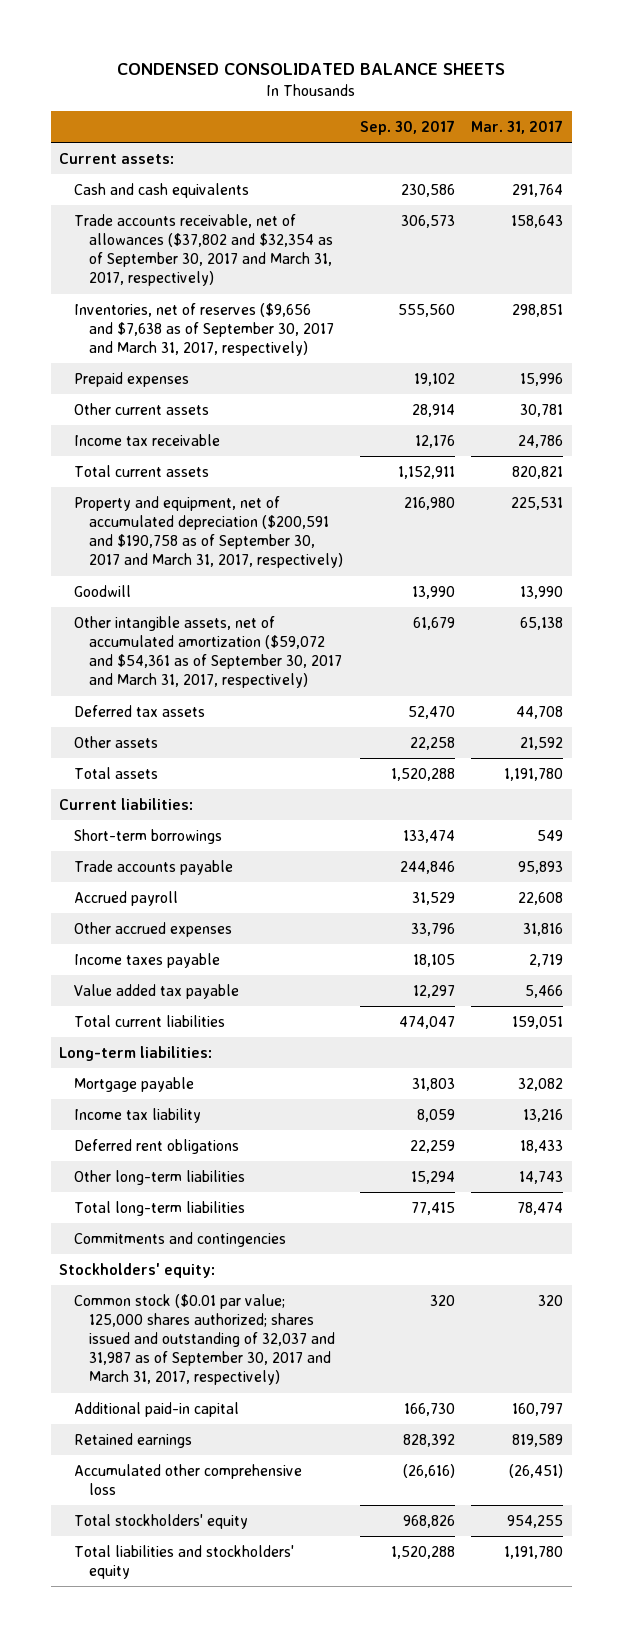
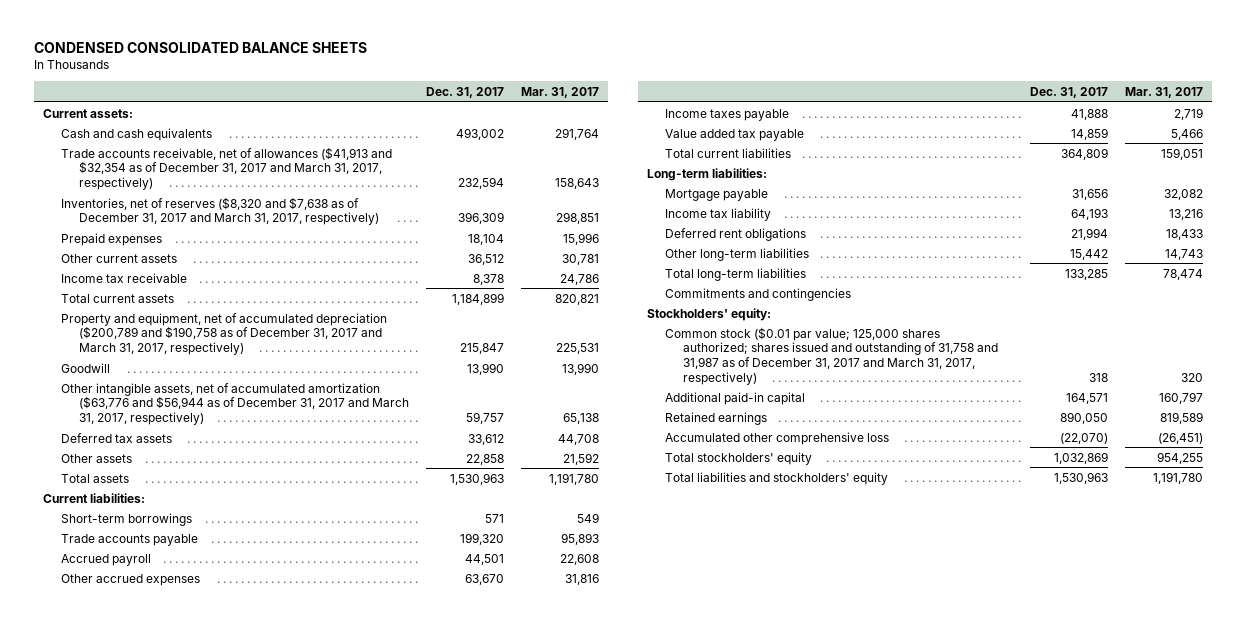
- | Sep. 30, 2017 | Mar. 31, 2017
+ | Dec. 31, 2017 | Mar. 31, 2017
- Trade accounts receivable, net of allowances ($37,802 and $32,354 as of September 30, 2017 and March 31, 2017, respectively) | 306,573 | 158,643
- Inventories, net of reserves ($9,656 and $7,638 as of September 30, 2017 and March 31, 2017, respectively) | 555,560 | 298,851
+ Trade accounts receivable, net of allowances ($41,913 and $32,354 as of December 31, 2017 and March 31, 2017, respectively) | 232,594 | 158,643
+ Inventories, net of reserves ($8,320 and $7,638 as of December 31, 2017 and March 31, 2017, respectively) | 396,309 | 298,851
- Property and equipment, net of accumulated depreciation ($200,591 and $190,758 as of September 30, 2017 and March 31, 2017, respectively) | 216,980 | 225,531
+ Property and equipment, net of accumulated depreciation ($200,789 and $190,758 as of December 31, 2017 and March 31, 2017, respectively) | 215,847 | 225,531
- Other intangible assets, net of accumulated amortization ($59,072 and $54,361 as of September 30, 2017 and March 31, 2017, respectively) | 61,679 | 65,138
+ Other intangible assets, net of accumulated amortization ($63,776 and $56,944 as of December 31, 2017 and March 31, 2017, respectively) | 59,757 | 65,138
- Common stock ($0.01 par value; 125,000 shares authorized; shares issued and outstanding of 32,037 and 31,987 as of September 30, 2017 and March 31, 2017, respectively) | 320 | 320
+ Common stock ($0.01 par value; 125,000 shares authorized; shares issued and outstanding of 31,758 and 31,987 as of December 31, 2017 and March 31, 2017, respectively) | 318 | 320

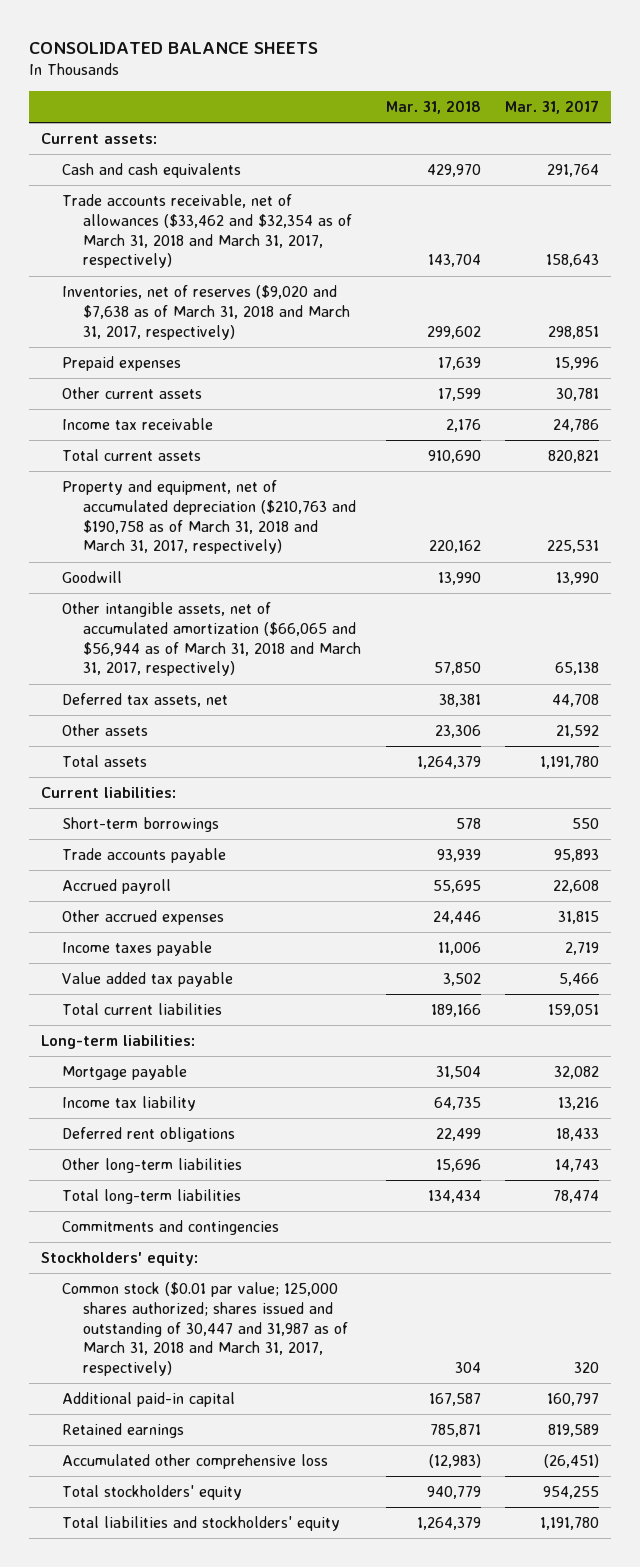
- CONDENSED CONSOLIDATED BALANCE SHEETS
+ CONSOLIDATED BALANCE SHEETS
- | Dec. 31, 2017 | Mar. 31, 2017
+ | Mar. 31, 2018 | Mar. 31, 2017
- Trade accounts receivable, net of allowances ($41,913 and $32,354 as of December 31, 2017 and March 31, 2017, respectively) | 232,594 | 158,643
- Inventories, net of reserves ($8,320 and $7,638 as of December 31, 2017 and March 31, 2017, respectively) | 396,309 | 298,851
+ Trade accounts receivable, net of allowances ($33,462 and $32,354 as of March 31, 2018 and March 31, 2017, respectively) | 143,704 | 158,643
+ Inventories, net of reserves ($9,020 and $7,638 as of March 31, 2018 and March 31, 2017, respectively) | 299,602 | 298,851
- Property and equipment, net of accumulated depreciation ($200,789 and $190,758 as of December 31, 2017 and March 31, 2017, respectively) | 215,847 | 225,531
+ Property and equipment, net of accumulated depreciation ($210,763 and $190,758 as of March 31, 2018 and March 31, 2017, respectively) | 220,162 | 225,531
- Other intangible assets, net of accumulated amortization ($63,776 and $56,944 as of December 31, 2017 and March 31, 2017, respectively) | 59,757 | 65,138
- Deferred tax assets | 33,612 | 44,708
+ Other intangible assets, net of accumulated amortization ($66,065 and $56,944 as of March 31, 2018 and March 31, 2017, respectively) | 57,850 | 65,138
+ Deferred tax assets, net | 38,381 | 44,708
- Short-term borrowings | 571 | 549
+ Short-term borrowings | 578 | 550
- Other accrued expenses | 63,670 | 31,816
+ Other accrued expenses | 24,446 | 31,815
- Common stock ($0.01 par value; 125,000 shares authorized; shares issued and outstanding of 31,758 and 31,987 as of December 31, 2017 and March 31, 2017, respectively) | 318 | 320
+ Common stock ($0.01 par value; 125,000 shares authorized; shares issued and outstanding of 30,447 and 31,987 as of March 31, 2018 and March 31, 2017, respectively) | 304 | 320

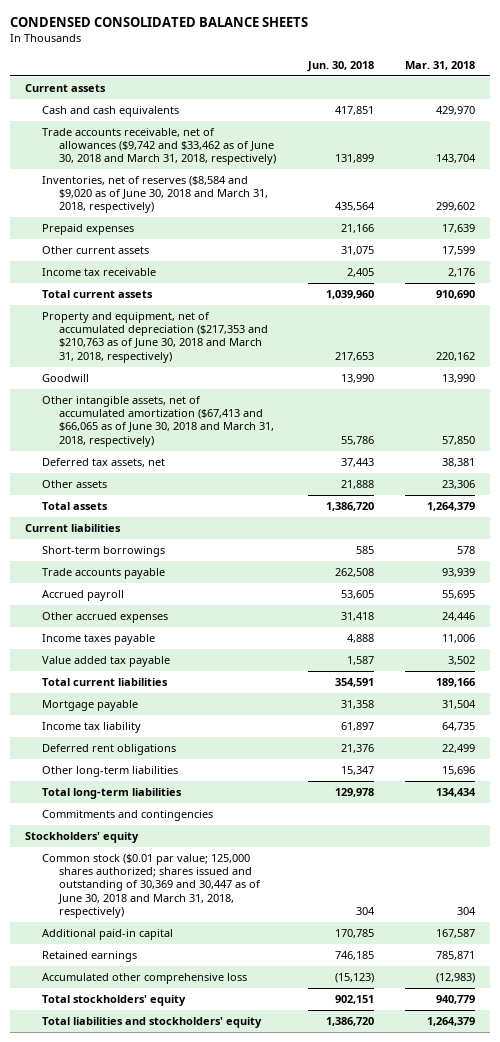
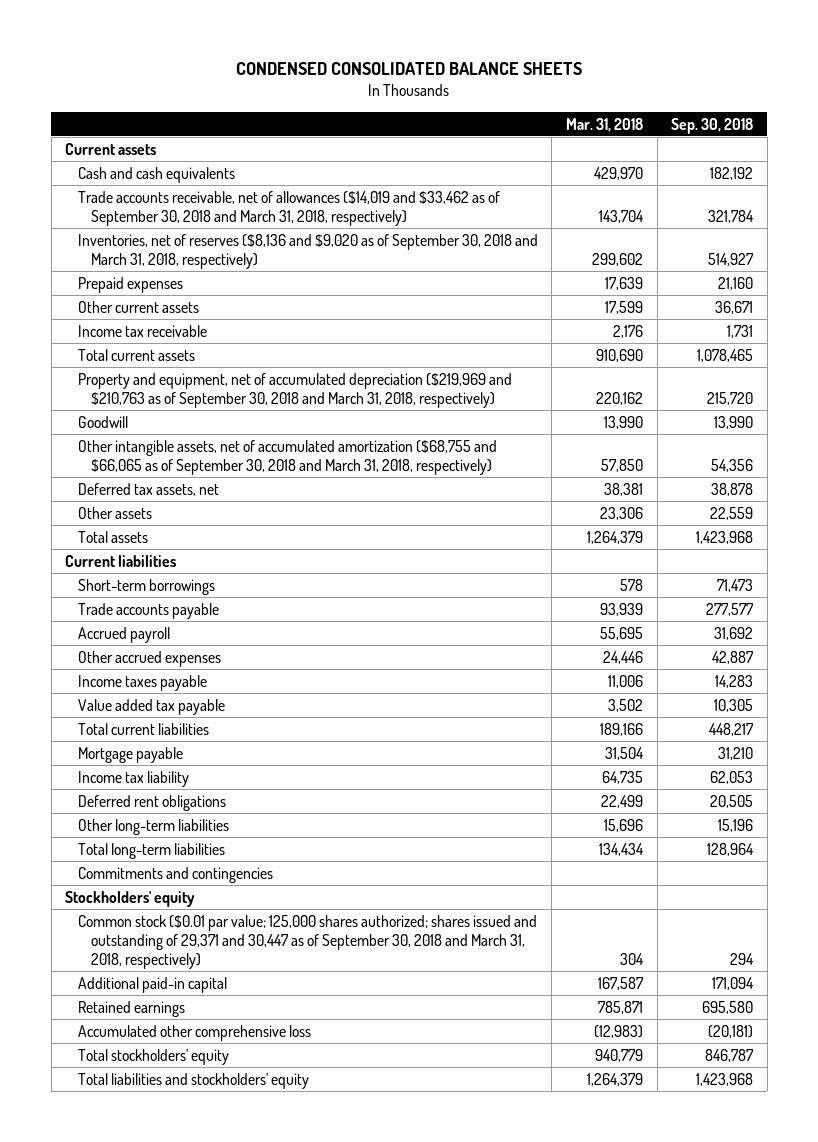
- | Jun. 30, 2018 | Mar. 31, 2018
+ | Mar. 31, 2018 | Sep. 30, 2018
- Trade accounts receivable, net of allowances ($9,742 and $33,462 as of June 30, 2018 and March 31, 2018, respectively) | 131,899 | 143,704
- Inventories, net of reserves ($8,584 and $9,020 as of June 30, 2018 and March 31, 2018, respectively) | 435,564 | 299,602
+ Trade accounts receivable, net of allowances ($14,019 and $33,462 as of September 30, 2018 and March 31, 2018, respectively) | 143,704 | 321,784
+ Inventories, net of reserves ($8,136 and $9,020 as of September 30, 2018 and March 31, 2018, respectively) | 299,602 | 514,927
- Property and equipment, net of accumulated depreciation ($217,353 and $210,763 as of June 30, 2018 and March 31, 2018, respectively) | 217,653 | 220,162
+ Property and equipment, net of accumulated depreciation ($219,969 and $210,763 as of September 30, 2018 and March 31, 2018, respectively) | 220,162 | 215,720
- Other intangible assets, net of accumulated amortization ($67,413 and $66,065 as of June 30, 2018 and March 31, 2018, respectively) | 55,786 | 57,850
+ Other intangible assets, net of accumulated amortization ($68,755 and $66,065 as of September 30, 2018 and March 31, 2018, respectively) | 57,850 | 54,356
- Common stock ($0.01 par value; 125,000 shares authorized; shares issued and outstanding of 30,369 and 30,447 as of June 30, 2018 and March 31, 2018, respectively) | 304 | 304
+ Common stock ($0.01 par value; 125,000 shares authorized; shares issued and outstanding of 29,371 and 30,447 as of September 30, 2018 and March 31, 2018, respectively) | 304 | 294

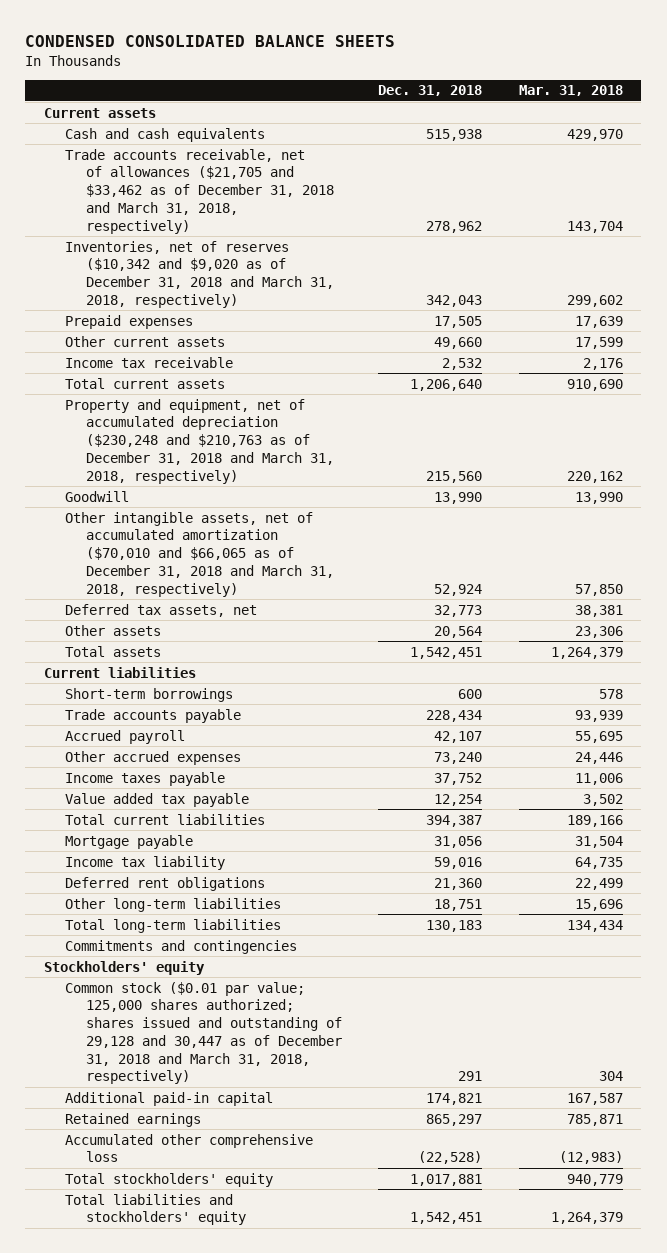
- | Mar. 31, 2018 | Sep. 30, 2018
+ | Dec. 31, 2018 | Mar. 31, 2018
- Trade accounts receivable, net of allowances ($14,019 and $33,462 as of September 30, 2018 and March 31, 2018, respectively) | 143,704 | 321,784
- Inventories, net of reserves ($8,136 and $9,020 as of September 30, 2018 and March 31, 2018, respectively) | 299,602 | 514,927
+ Trade accounts receivable, net of allowances ($21,705 and $33,462 as of December 31, 2018 and March 31, 2018, respectively) | 278,962 | 143,704
+ Inventories, net of reserves ($10,342 and $9,020 as of December 31, 2018 and March 31, 2018, respectively) | 342,043 | 299,602
- Property and equipment, net of accumulated depreciation ($219,969 and $210,763 as of September 30, 2018 and March 31, 2018, respectively) | 220,162 | 215,720
+ Property and equipment, net of accumulated depreciation ($230,248 and $210,763 as of December 31, 2018 and March 31, 2018, respectively) | 215,560 | 220,162
- Other intangible assets, net of accumulated amortization ($68,755 and $66,065 as of September 30, 2018 and March 31, 2018, respectively) | 57,850 | 54,356
+ Other intangible assets, net of accumulated amortization ($70,010 and $66,065 as of December 31, 2018 and March 31, 2018, respectively) | 52,924 | 57,850
- Common stock ($0.01 par value; 125,000 shares authorized; shares issued and outstanding of 29,371 and 30,447 as of September 30, 2018 and March 31, 2018, respectively) | 304 | 294
+ Common stock ($0.01 par value; 125,000 shares authorized; shares issued and outstanding of 29,128 and 30,447 as of December 31, 2018 and March 31, 2018, respectively) | 291 | 304

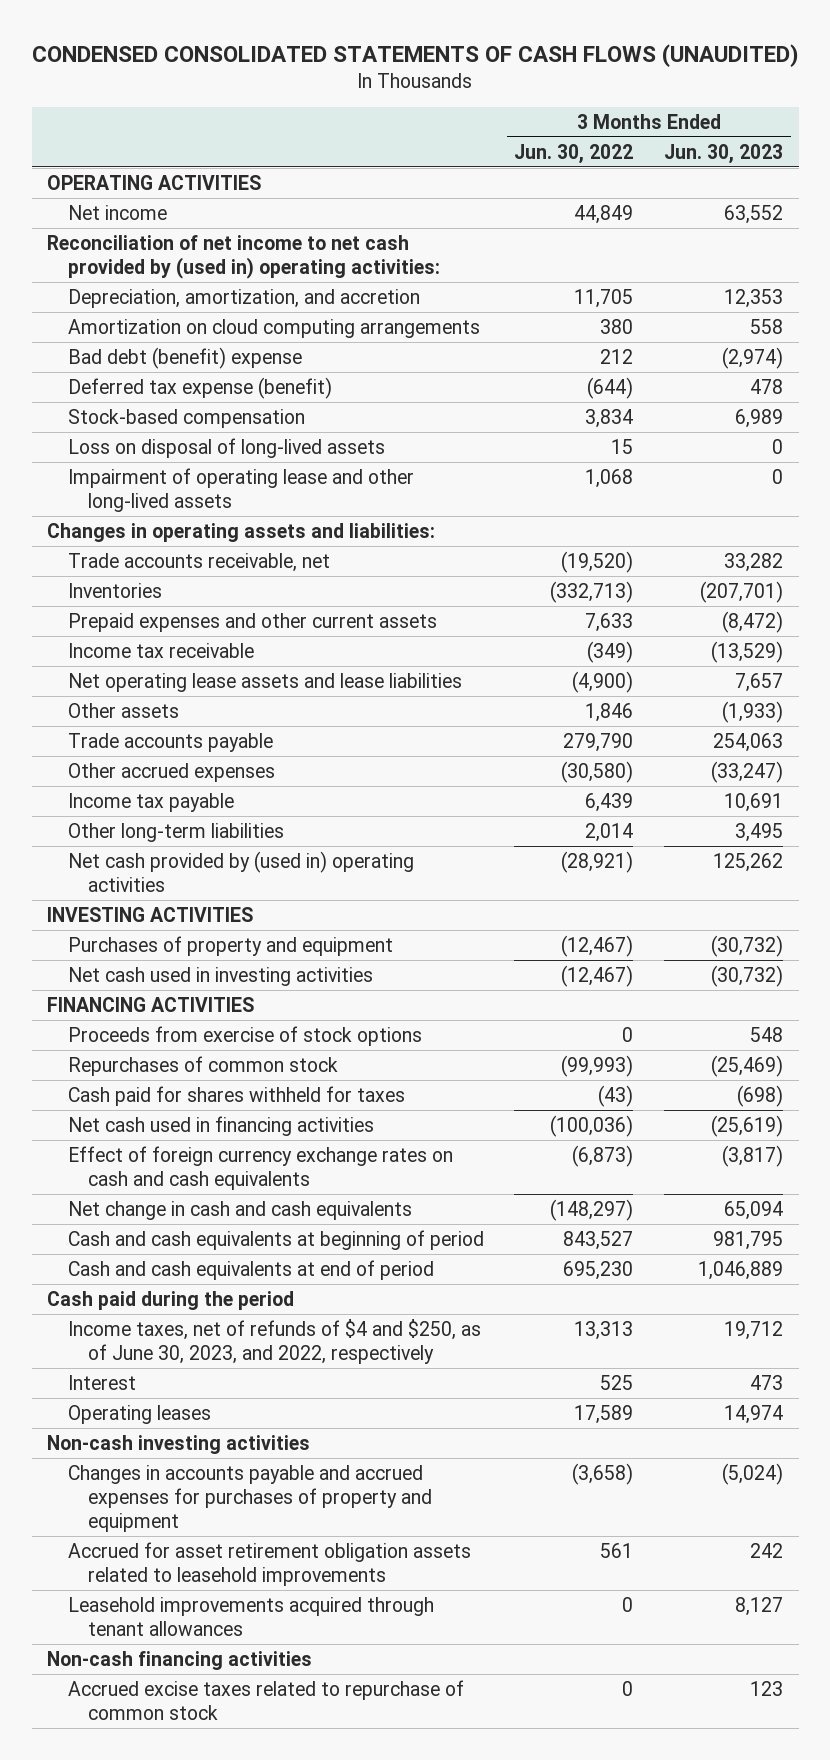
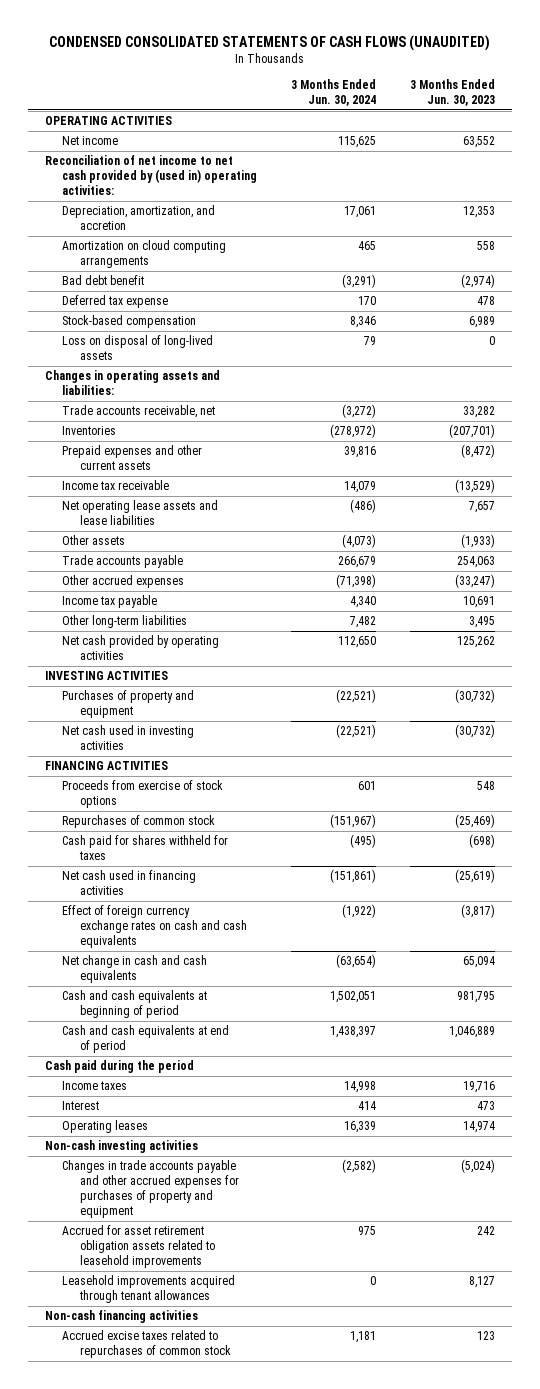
- | 3 Months Ended Jun. 30, 2022 | 3 Months Ended Jun. 30, 2023
+ | 3 Months Ended Jun. 30, 2024 | 3 Months Ended Jun. 30, 2023
- Bad debt (benefit) expense | 212 | (2,974)
- Deferred tax expense (benefit) | (644) | 478
+ Bad debt benefit | (3,291) | (2,974)
+ Deferred tax expense | 170 | 478
- Impairment of operating lease and other long-lived assets | 1,068 | 0
- Net cash provided by (used in) operating activities | (28,921) | 125,262
+ Net cash provided by operating activities | 112,650 | 125,262
- Income taxes, net of refunds of $4 and $250, as of June 30, 2023, and 2022, respectively | 13,313 | 19,712
+ Income taxes | 14,998 | 19,716
- Changes in accounts payable and accrued expenses for purchases of property and equipment | (3,658) | (5,024)
+ Changes in trade accounts payable and other accrued expenses for purchases of property and equipment | (2,582) | (5,024)
- Accrued excise taxes related to repurchase of common stock | 0 | 123
+ Accrued excise taxes related to repurchases of common stock | 1,181 | 123

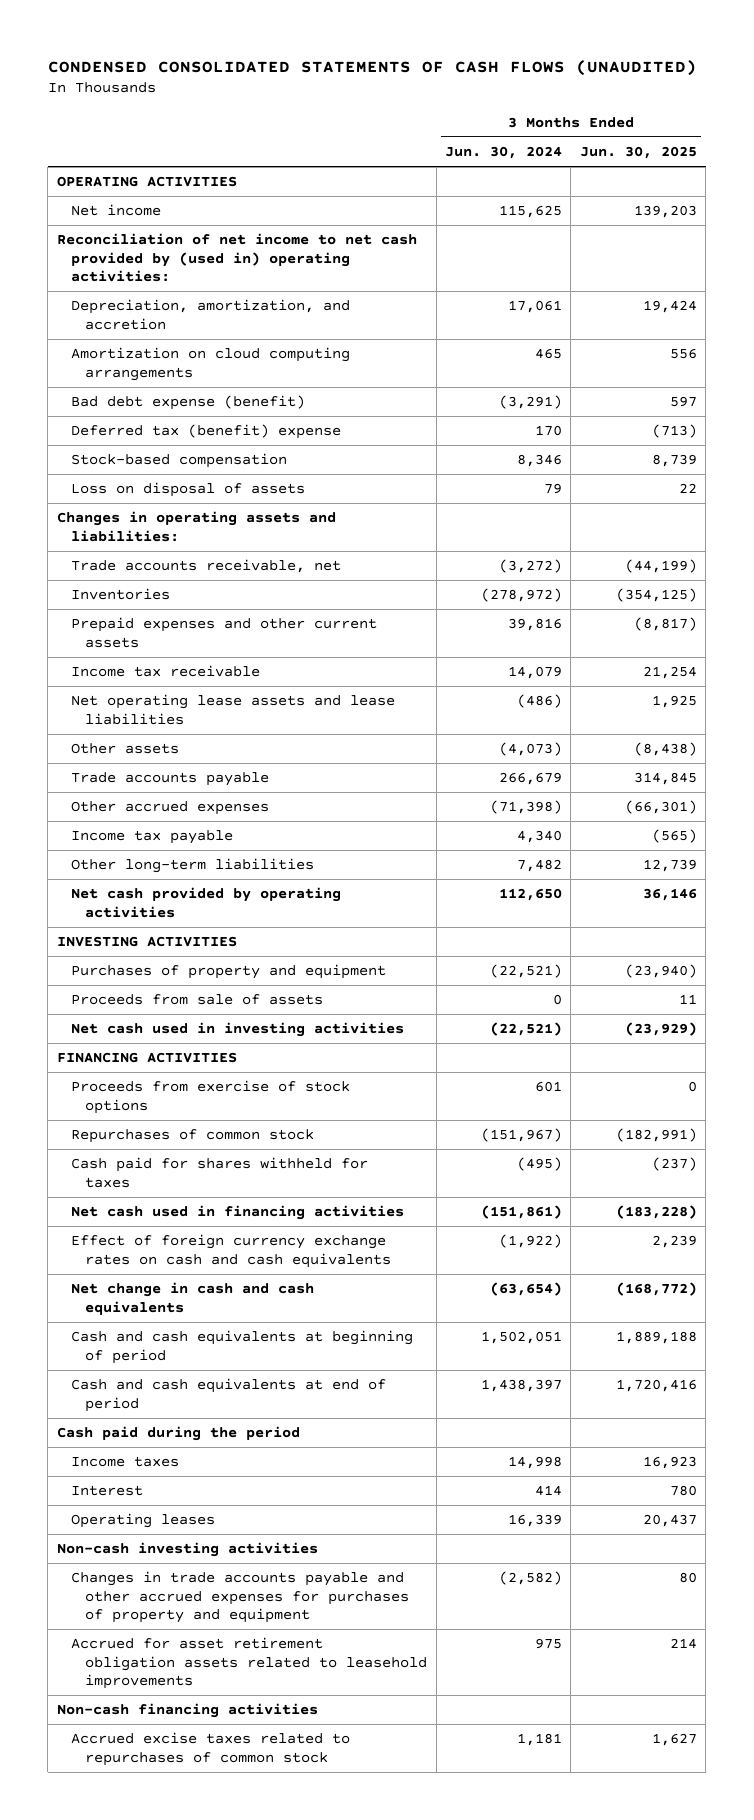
- | 3 Months Ended Jun. 30, 2024 | 3 Months Ended Jun. 30, 2023
+ | 3 Months Ended Jun. 30, 2024 | 3 Months Ended Jun. 30, 2025
- Bad debt benefit | (3,291) | (2,974)
- Deferred tax expense | 170 | 478
+ Bad debt expense (benefit) | (3,291) | 597
+ Deferred tax (benefit) expense | 170 | (713)
- Loss on disposal of long-lived assets | 79 | 0
+ Loss on disposal of assets | 79 | 22
+ Proceeds from sale of assets | 0 | 11
- Leasehold improvements acquired through tenant allowances | 0 | 8,127

